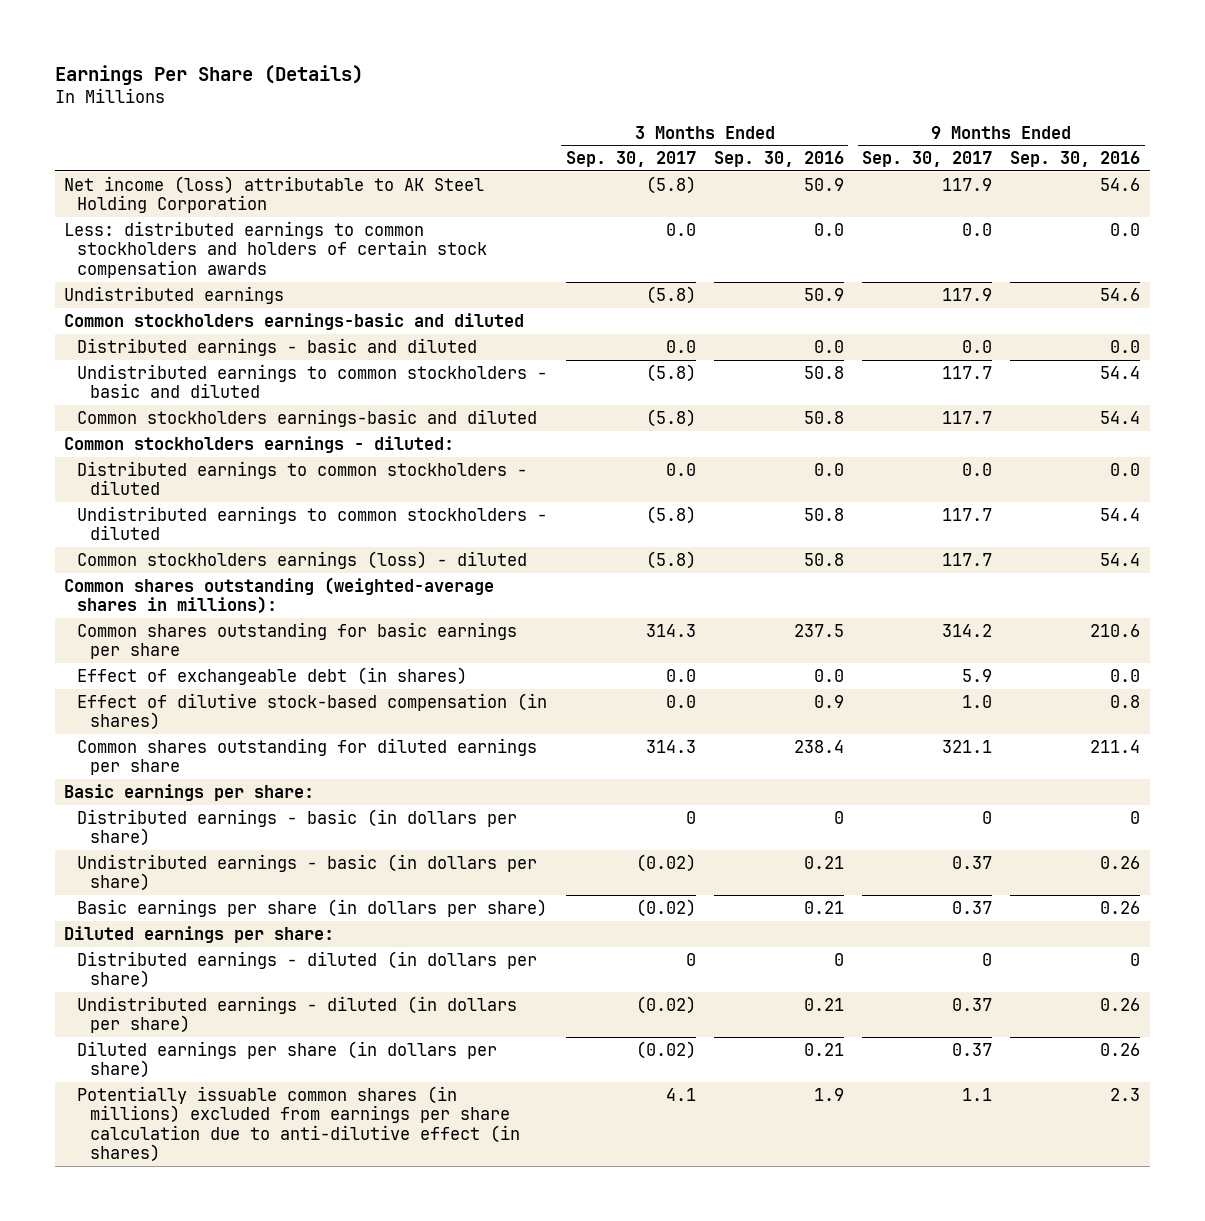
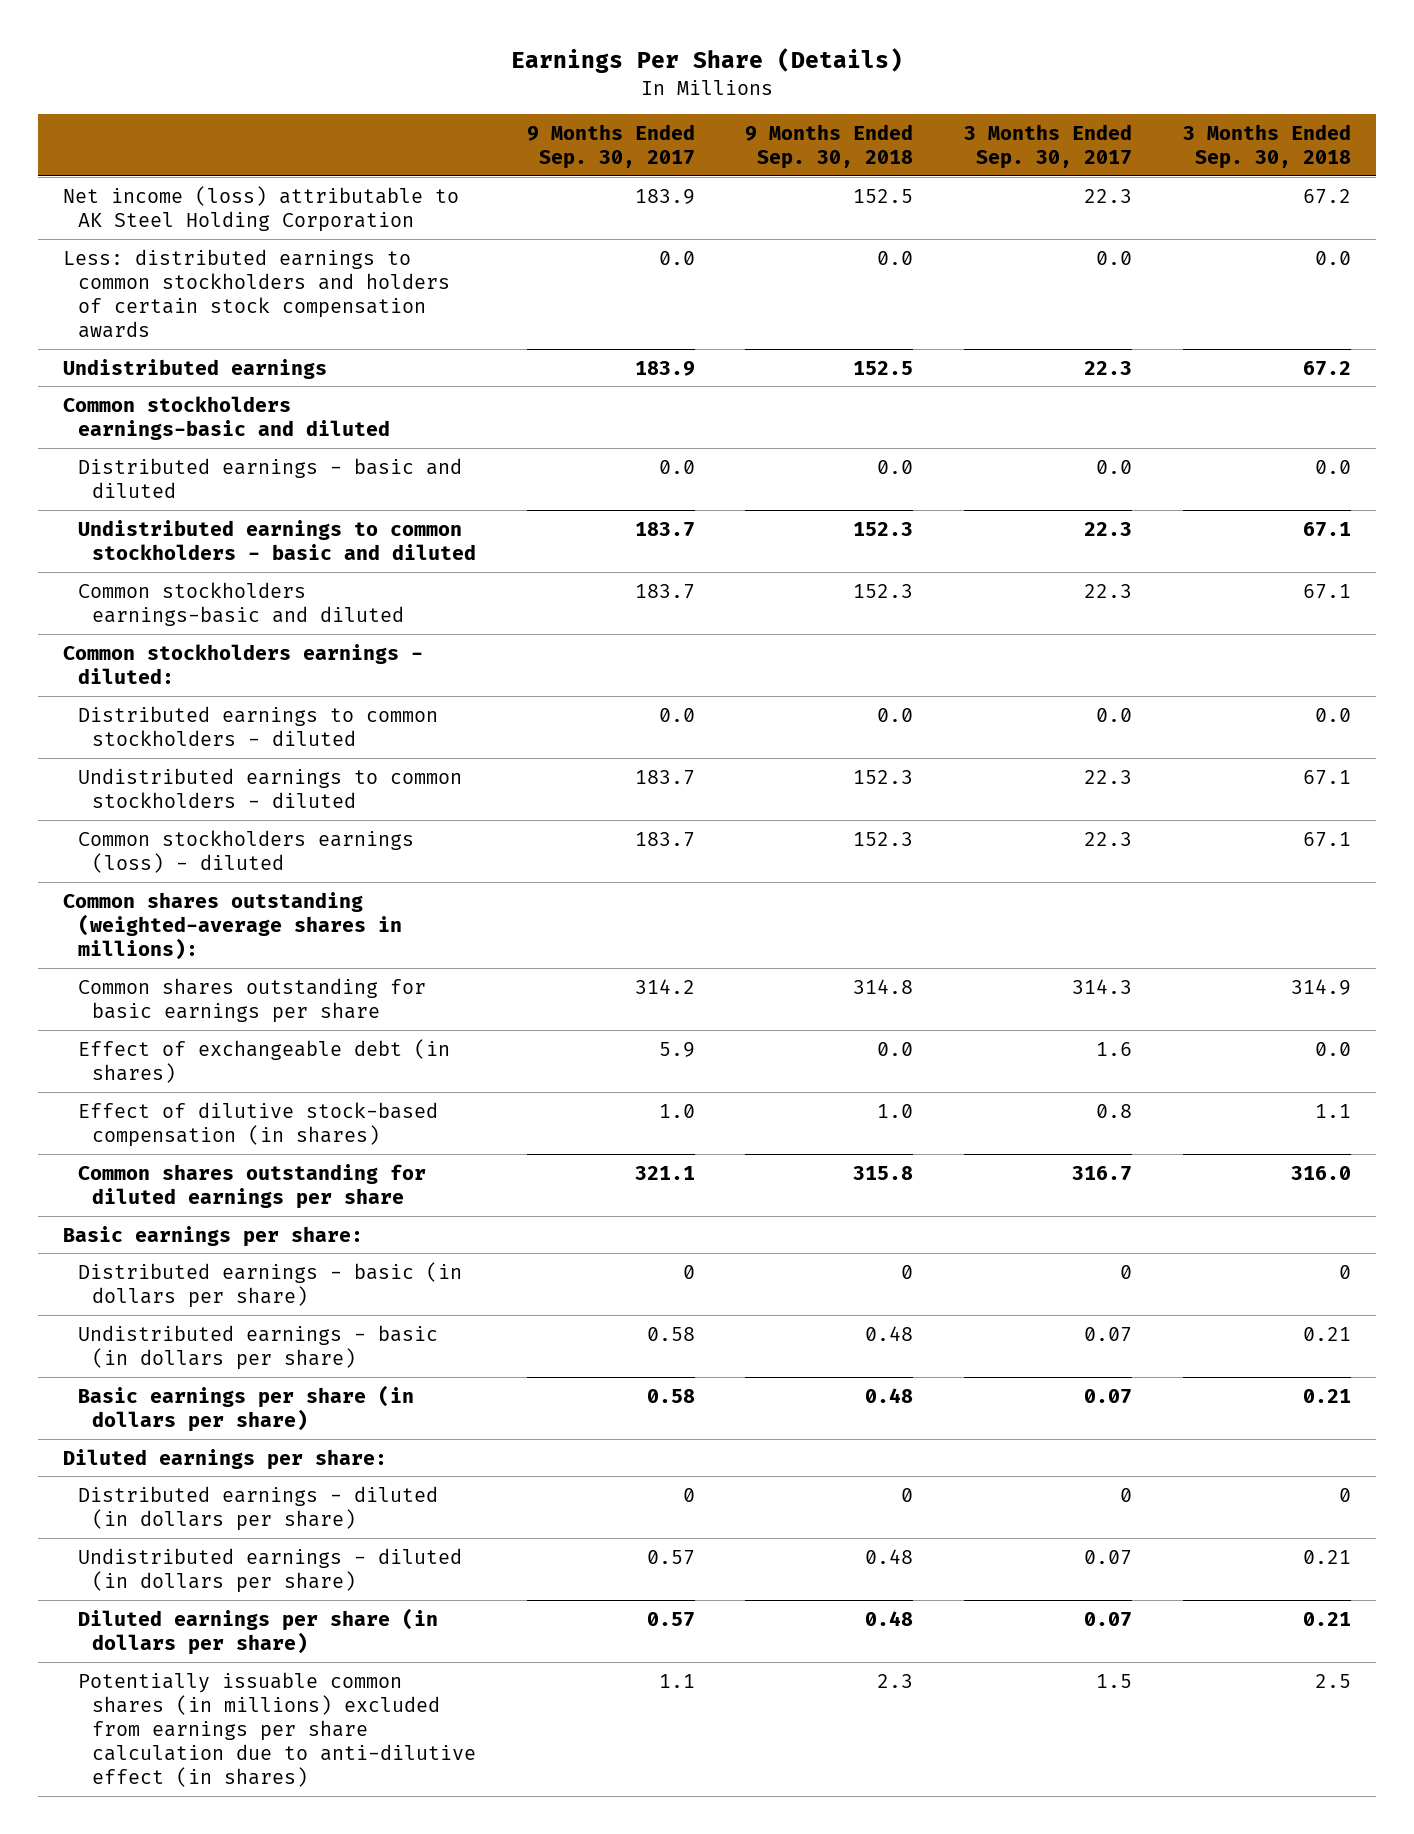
- | 3 Months Ended Sep. 30, 2017 | 3 Months Ended Sep. 30, 2016 | 9 Months Ended Sep. 30, 2017 | 9 Months Ended Sep. 30, 2016
+ | 9 Months Ended Sep. 30, 2017 | 9 Months Ended Sep. 30, 2018 | 3 Months Ended Sep. 30, 2017 | 3 Months Ended Sep. 30, 2018
- Net income (loss) attributable to AK Steel Holding Corporation | (5.8) | 50.9 | 117.9 | 54.6
+ Net income (loss) attributable to AK Steel Holding Corporation | 183.9 | 152.5 | 22.3 | 67.2
- Undistributed earnings | (5.8) | 50.9 | 117.9 | 54.6
+ Undistributed earnings | 183.9 | 152.5 | 22.3 | 67.2
- Undistributed earnings to common stockholders - basic and diluted | (5.8) | 50.8 | 117.7 | 54.4
- Common stockholders earnings-basic and diluted | (5.8) | 50.8 | 117.7 | 54.4
+ Undistributed earnings to common stockholders - basic and diluted | 183.7 | 152.3 | 22.3 | 67.1
+ Common stockholders earnings-basic and diluted | 183.7 | 152.3 | 22.3 | 67.1
- Undistributed earnings to common stockholders - diluted | (5.8) | 50.8 | 117.7 | 54.4
- Common stockholders earnings (loss) - diluted | (5.8) | 50.8 | 117.7 | 54.4
+ Undistributed earnings to common stockholders - diluted | 183.7 | 152.3 | 22.3 | 67.1
+ Common stockholders earnings (loss) - diluted | 183.7 | 152.3 | 22.3 | 67.1
- Effect of exchangeable debt (in shares) | 0.0 | 0.0 | 5.9 | 0.0
- Effect of dilutive stock-based compensation (in shares) | 0.0 | 0.9 | 1.0 | 0.8
- Common shares outstanding for diluted earnings per share | 314.3 | 238.4 | 321.1 | 211.4
+ Effect of exchangeable debt (in shares) | 5.9 | 0.0 | 1.6 | 0.0
+ Effect of dilutive stock-based compensation (in shares) | 1.0 | 1.0 | 0.8 | 1.1
+ Common shares outstanding for diluted earnings per share | 321.1 | 315.8 | 316.7 | 316.0
- Undistributed earnings - basic (in dollars per share) | (0.02) | 0.21 | 0.37 | 0.26
- Basic earnings per share (in dollars per share) | (0.02) | 0.21 | 0.37 | 0.26
+ Undistributed earnings - basic (in dollars per share) | 0.58 | 0.48 | 0.07 | 0.21
+ Basic earnings per share (in dollars per share) | 0.58 | 0.48 | 0.07 | 0.21
- Undistributed earnings - diluted (in dollars per share) | (0.02) | 0.21 | 0.37 | 0.26
- Diluted earnings per share (in dollars per share) | (0.02) | 0.21 | 0.37 | 0.26
- Potentially issuable common shares (in millions) excluded from earnings per share calculation due to anti-dilutive effect (in shares) | 4.1 | 1.9 | 1.1 | 2.3
+ Undistributed earnings - diluted (in dollars per share) | 0.57 | 0.48 | 0.07 | 0.21
+ Diluted earnings per share (in dollars per share) | 0.57 | 0.48 | 0.07 | 0.21
+ Potentially issuable common shares (in millions) excluded from earnings per share calculation due to anti-dilutive effect (in shares) | 1.1 | 2.3 | 1.5 | 2.5

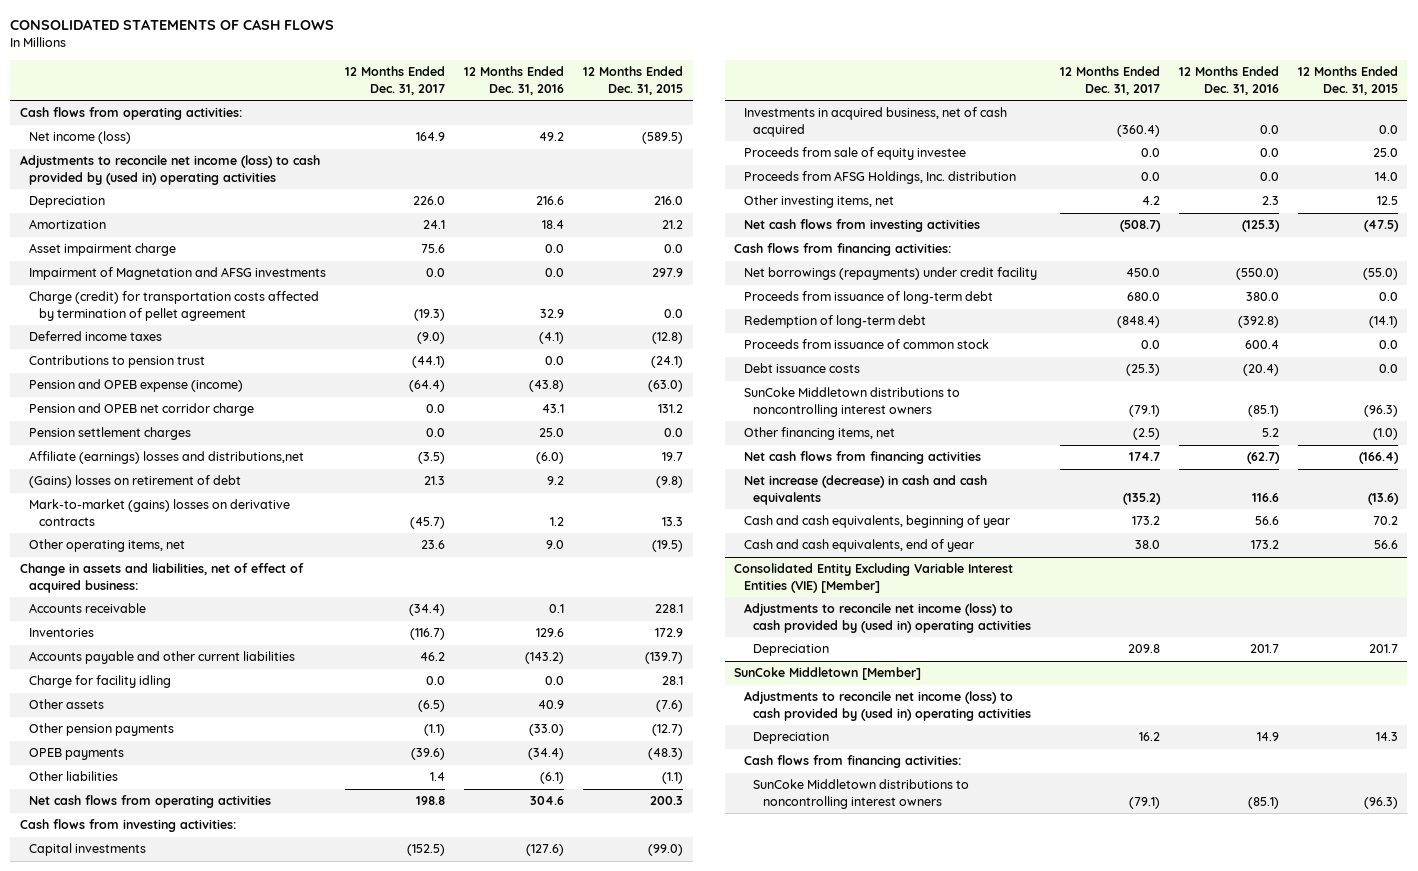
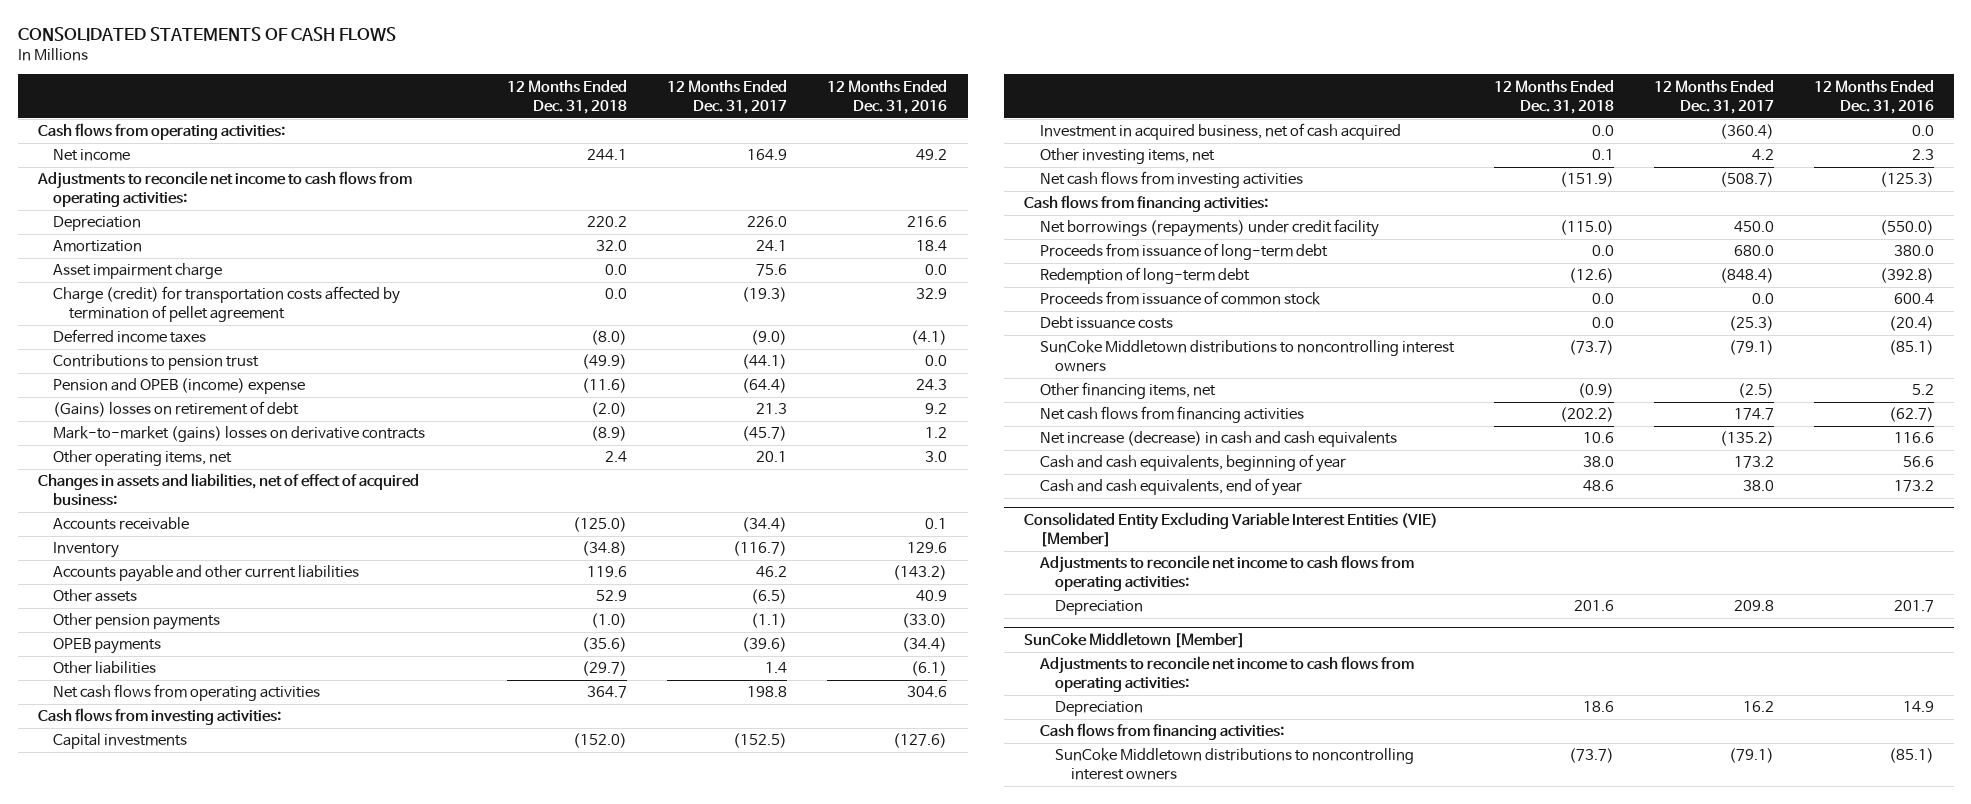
- | 12 Months Ended Dec. 31, 2017 | 12 Months Ended Dec. 31, 2016 | 12 Months Ended Dec. 31, 2015
+ | 12 Months Ended Dec. 31, 2018 | 12 Months Ended Dec. 31, 2017 | 12 Months Ended Dec. 31, 2016
- Net income (loss) | 164.9 | 49.2 | (589.5)
- Adjustments to reconcile net income (loss) to cash provided by (used in) operating activities
+ Net income | 244.1 | 164.9 | 49.2
+ Adjustments to reconcile net income to cash flows from operating activities:
- Impairment of Magnetation and AFSG investments | 0.0 | 0.0 | 297.9
- Pension and OPEB expense (income) | (64.4) | (43.8) | (63.0)
- Pension and OPEB net corridor charge | 0.0 | 43.1 | 131.2
- Pension settlement charges | 0.0 | 25.0 | 0.0
- Affiliate (earnings) losses and distributions,net | (3.5) | (6.0) | 19.7
+ Pension and OPEB (income) expense | (11.6) | (64.4) | 24.3
- Other operating items, net | 23.6 | 9.0 | (19.5)
- Change in assets and liabilities, net of effect of acquired business:
+ Other operating items, net | 2.4 | 20.1 | 3.0
+ Changes in assets and liabilities, net of effect of acquired business:
- Inventories | (116.7) | 129.6 | 172.9
+ Inventory | (34.8) | (116.7) | 129.6
- Charge for facility idling | 0.0 | 0.0 | 28.1
- Investments in acquired business, net of cash acquired | (360.4) | 0.0 | 0.0
- Proceeds from sale of equity investee | 0.0 | 0.0 | 25.0
- Proceeds from AFSG Holdings, Inc. distribution | 0.0 | 0.0 | 14.0
+ Investment in acquired business, net of cash acquired | 0.0 | (360.4) | 0.0
@ Consolidated Entity Excluding Variable Interest Entities (VIE) [Member]
- Adjustments to reconcile net income (loss) to cash provided by (used in) operating activities
+ Adjustments to reconcile net income to cash flows from operating activities:
@ SunCoke Middletown [Member]
- Adjustments to reconcile net income (loss) to cash provided by (used in) operating activities
+ Adjustments to reconcile net income to cash flows from operating activities:

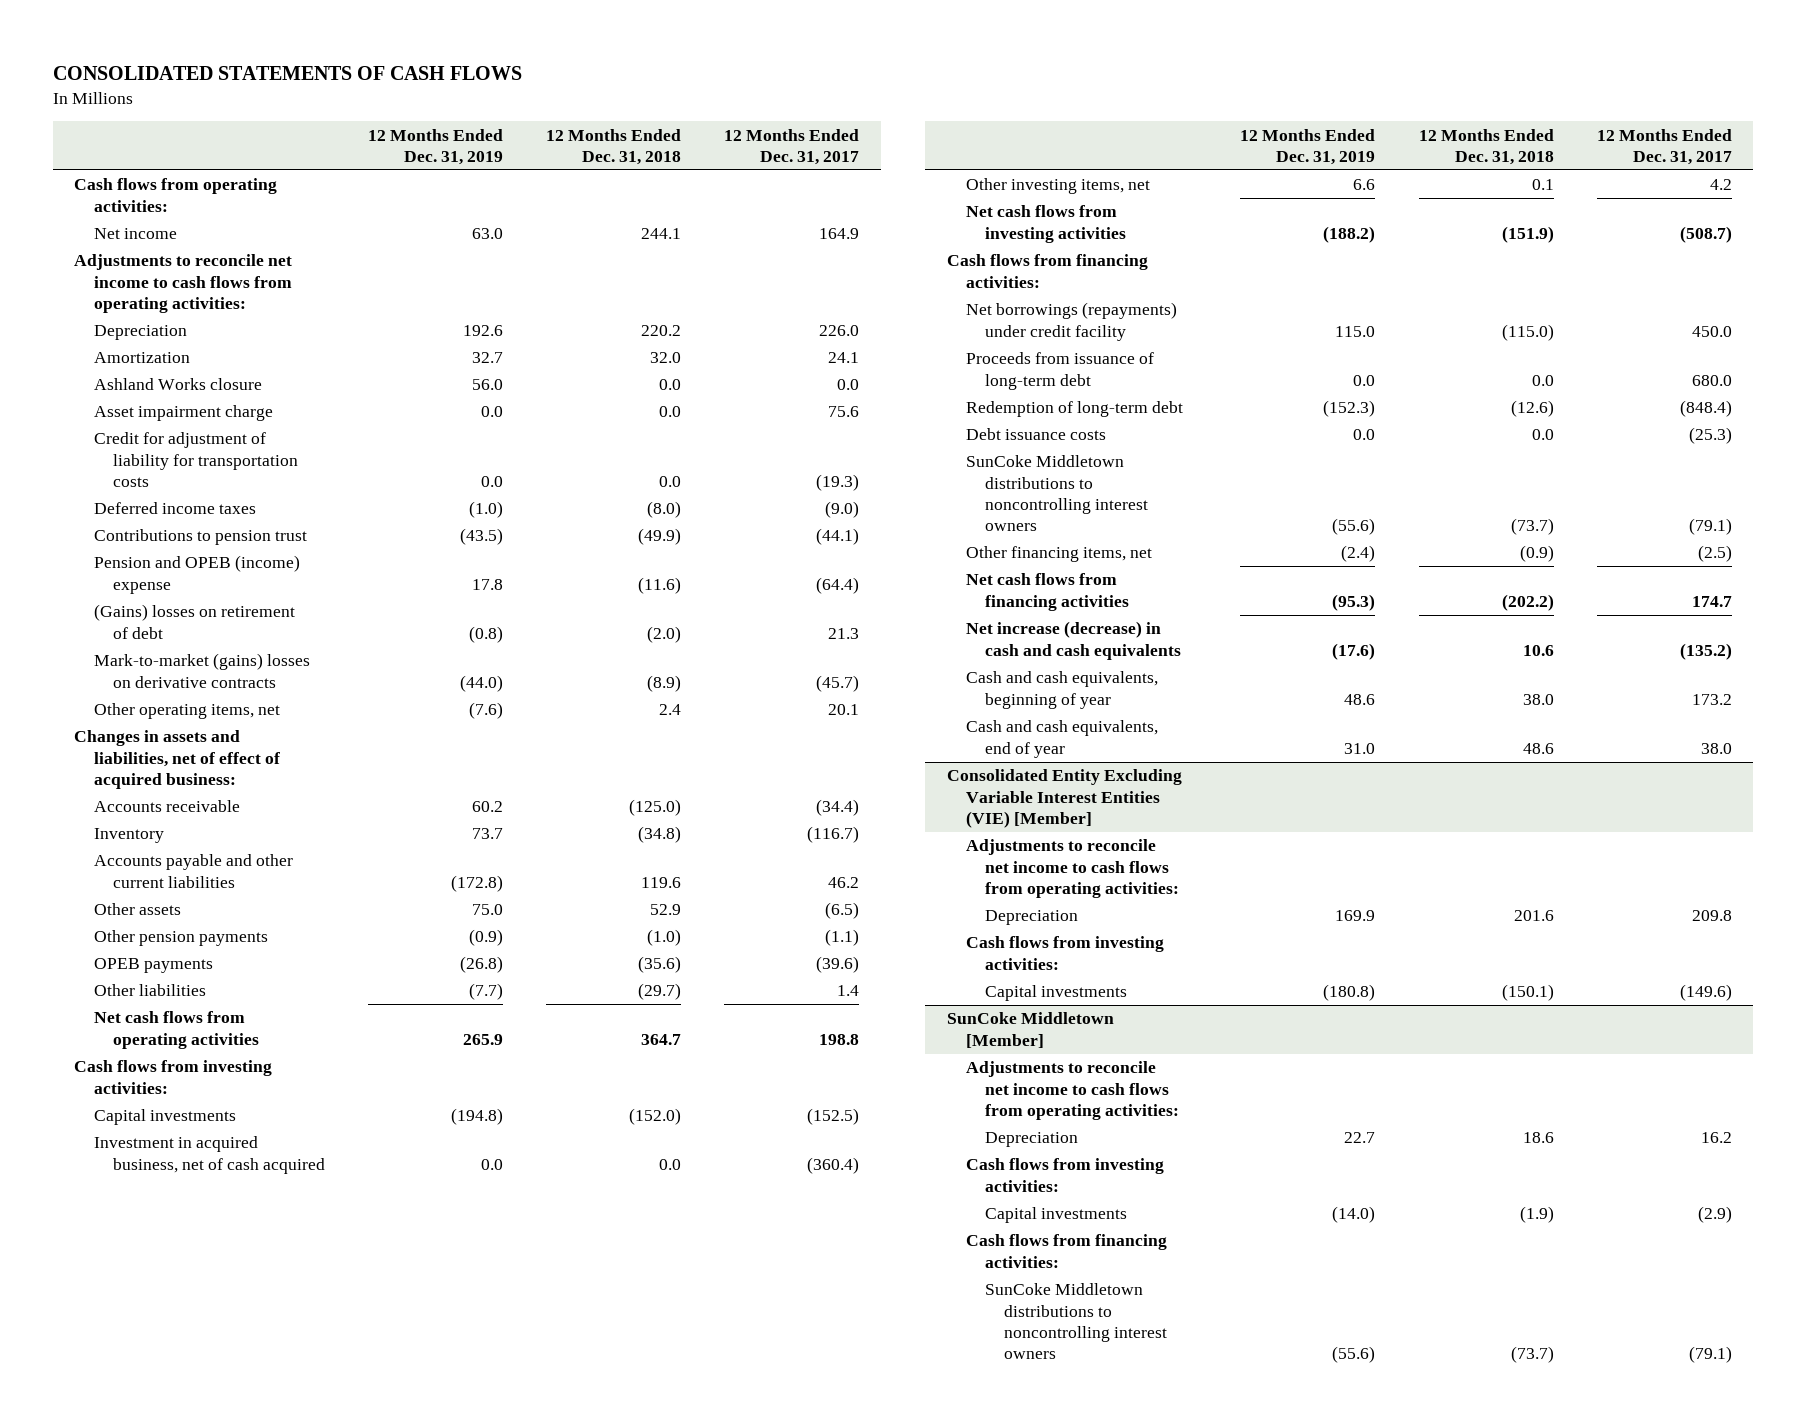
- | 12 Months Ended Dec. 31, 2018 | 12 Months Ended Dec. 31, 2017 | 12 Months Ended Dec. 31, 2016
+ | 12 Months Ended Dec. 31, 2019 | 12 Months Ended Dec. 31, 2018 | 12 Months Ended Dec. 31, 2017
+ Ashland Works closure | 56.0 | 0.0 | 0.0
- Charge (credit) for transportation costs affected by termination of pellet agreement | 0.0 | (19.3) | 32.9
+ Credit for adjustment of liability for transportation costs | 0.0 | 0.0 | (19.3)
- Proceeds from issuance of common stock | 0.0 | 0.0 | 600.4
@ Consolidated Entity Excluding Variable Interest Entities (VIE) [Member]
+ Cash flows from investing activities:
+ Capital investments | (180.8) | (150.1) | (149.6)
@ SunCoke Middletown [Member]
+ Cash flows from investing activities:
+ Capital investments | (14.0) | (1.9) | (2.9)

